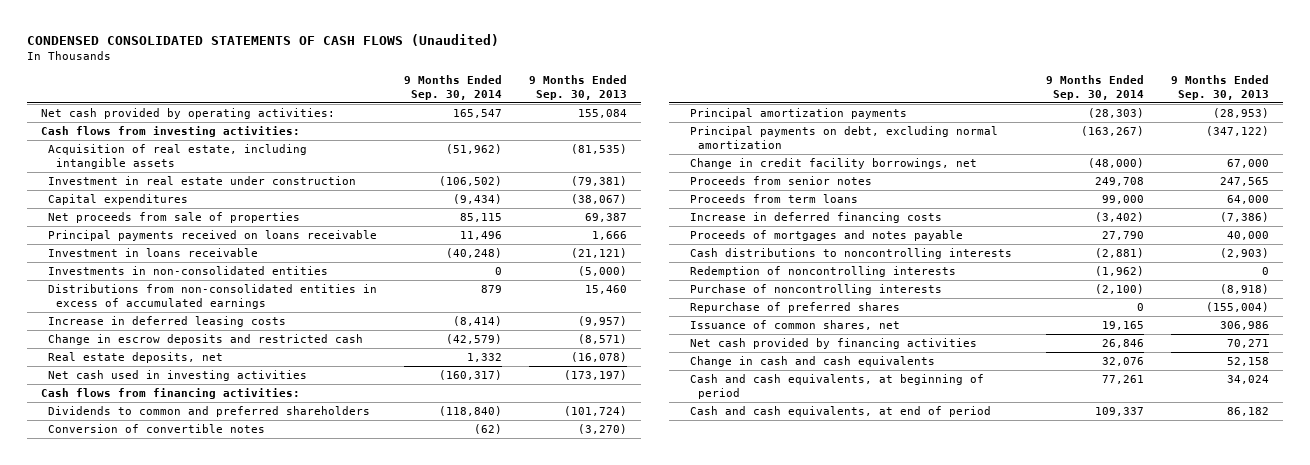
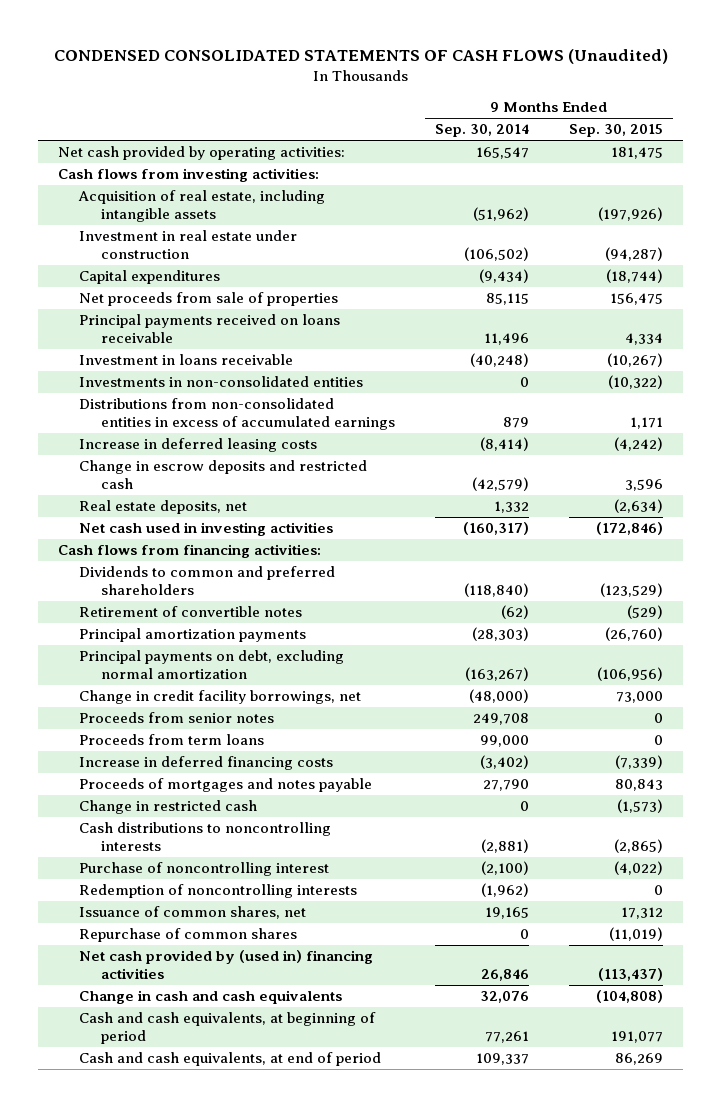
- | 9 Months Ended Sep. 30, 2014 | 9 Months Ended Sep. 30, 2013
+ | 9 Months Ended Sep. 30, 2014 | 9 Months Ended Sep. 30, 2015
- Conversion of convertible notes | (62) | (3,270)
+ Retirement of convertible notes | (62) | (529)
+ Change in restricted cash | 0 | (1,573)
+ Purchase of noncontrolling interest | (2,100) | (4,022)
- Purchase of noncontrolling interests | (2,100) | (8,918)
- Repurchase of preferred shares | 0 | (155,004)
- Net cash provided by financing activities | 26,846 | 70,271
+ Repurchase of common shares | 0 | (11,019)
+ Net cash provided by (used in) financing activities | 26,846 | (113,437)

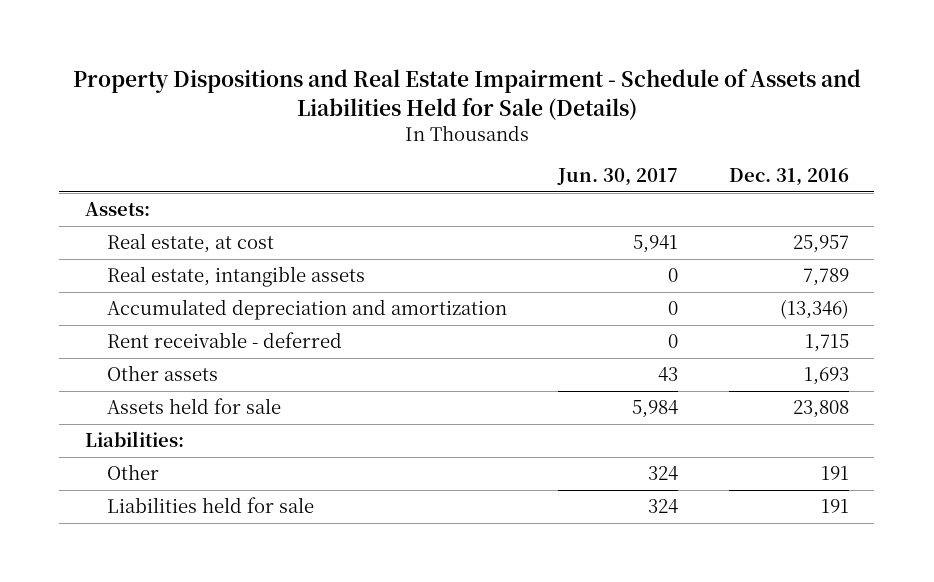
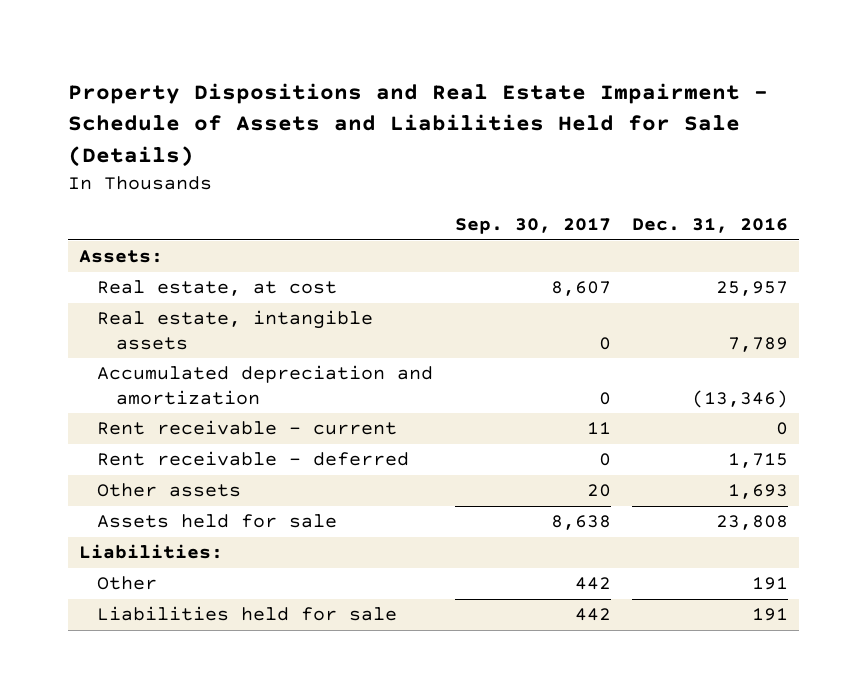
- | Jun. 30, 2017 | Dec. 31, 2016
+ | Sep. 30, 2017 | Dec. 31, 2016
+ Rent receivable - current | 11 | 0

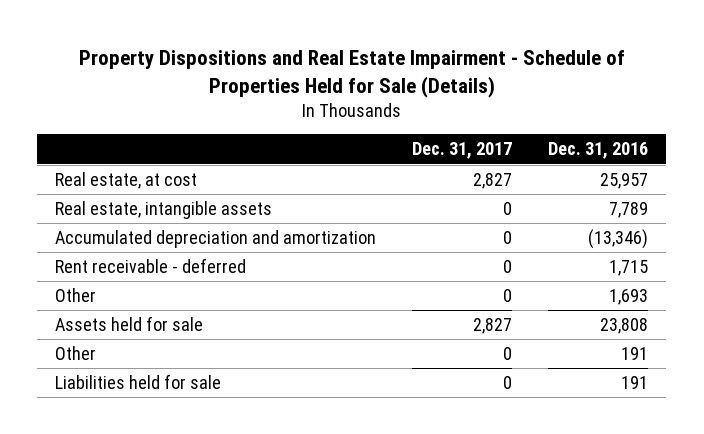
- Property Dispositions and Real Estate Impairment - Schedule of Assets and Liabilities Held for Sale (Details)
+ Property Dispositions and Real Estate Impairment - Schedule of Properties Held for Sale (Details)
- | Sep. 30, 2017 | Dec. 31, 2016
+ | Dec. 31, 2017 | Dec. 31, 2016
- Assets:
- Rent receivable - current | 11 | 0
- Other assets | 20 | 1,693
+ Other | 0 | 1,693
- Liabilities:

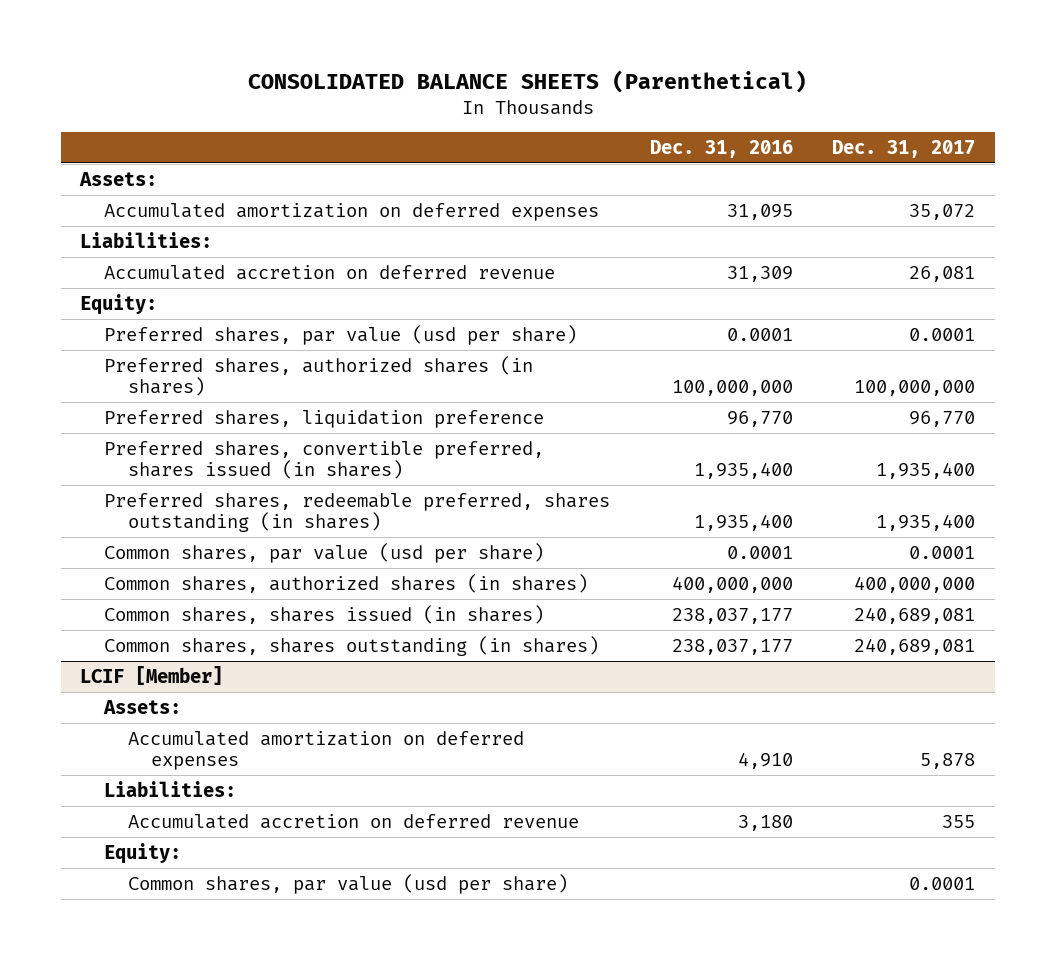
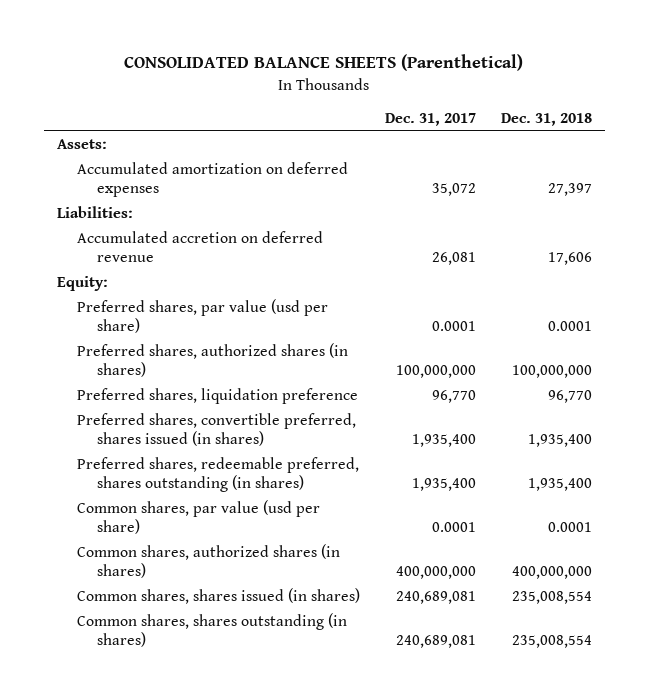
- | Dec. 31, 2016 | Dec. 31, 2017
+ | Dec. 31, 2017 | Dec. 31, 2018
- LCIF [Member]
- Assets:
- Accumulated amortization on deferred expenses | 4,910 | 5,878
- Liabilities:
- Accumulated accretion on deferred revenue | 3,180 | 355
- Equity:
- Common shares, par value (usd per share) | | 0.0001

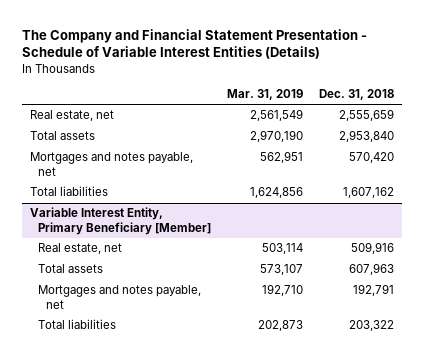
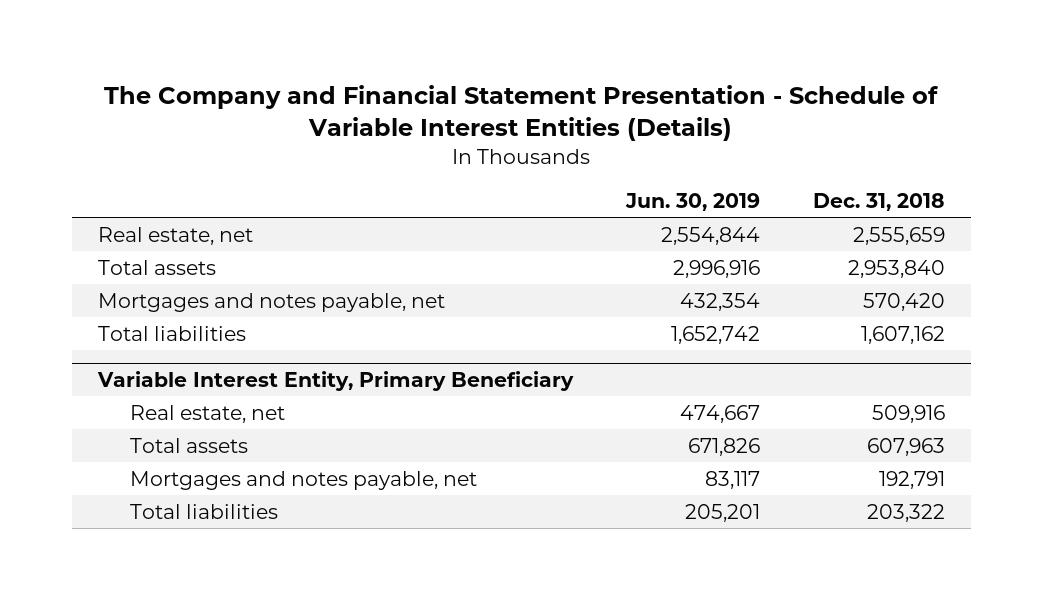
- | Mar. 31, 2019 | Dec. 31, 2018
+ | Jun. 30, 2019 | Dec. 31, 2018
- Variable Interest Entity, Primary Beneficiary [Member]
+ Variable Interest Entity, Primary Beneficiary

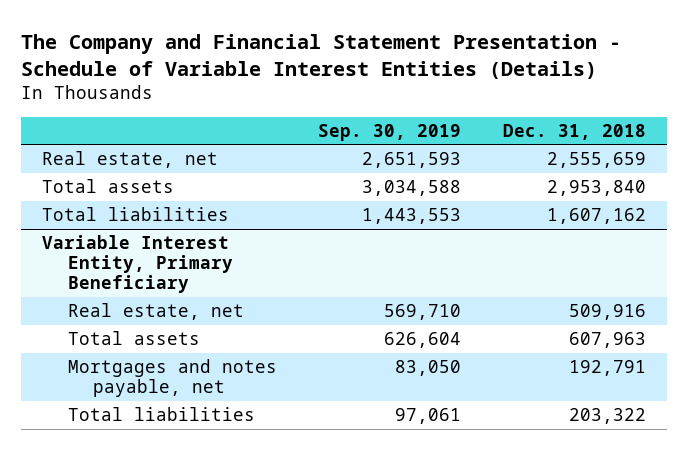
- | Jun. 30, 2019 | Dec. 31, 2018
+ | Sep. 30, 2019 | Dec. 31, 2018
- Mortgages and notes payable, net | 432,354 | 570,420

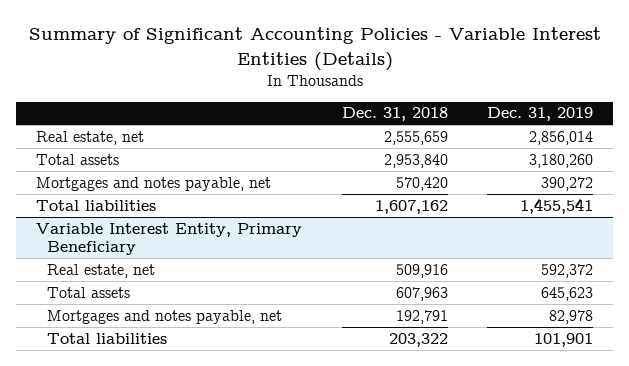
- The Company and Financial Statement Presentation - Schedule of Variable Interest Entities (Details)
+ Summary of Significant Accounting Policies - Variable Interest Entities (Details)
- | Sep. 30, 2019 | Dec. 31, 2018
+ | Dec. 31, 2018 | Dec. 31, 2019
+ Mortgages and notes payable, net | 570,420 | 390,272

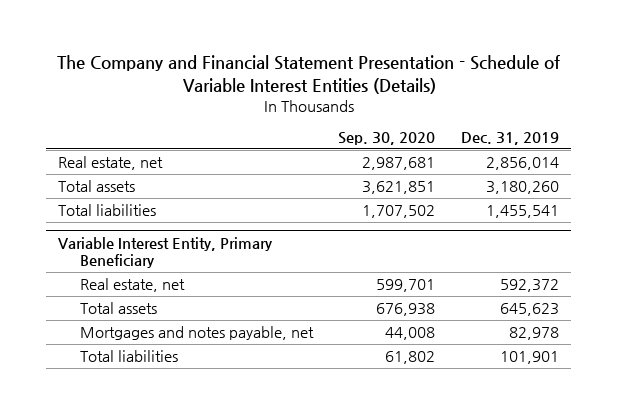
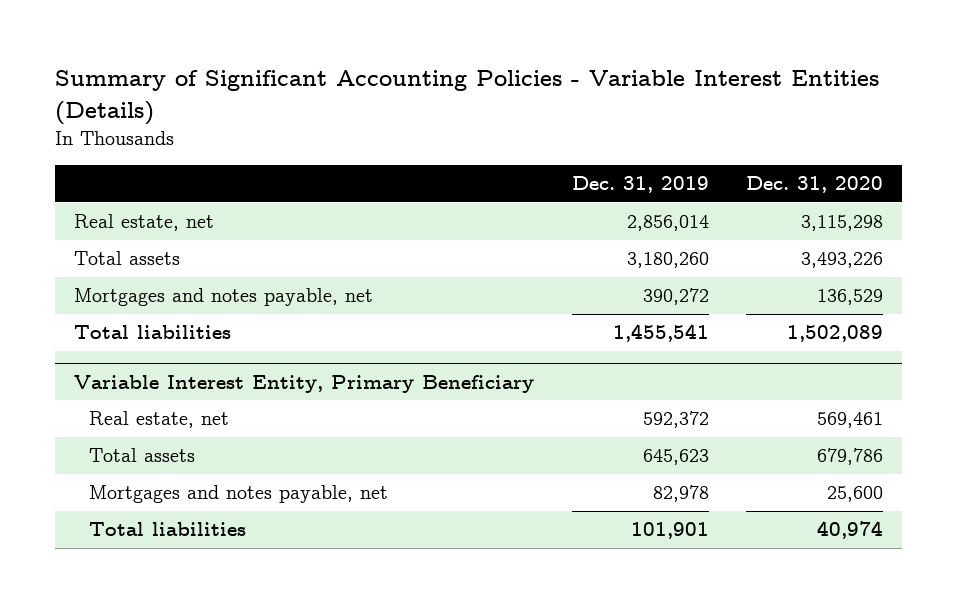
- The Company and Financial Statement Presentation - Schedule of Variable Interest Entities (Details)
+ Summary of Significant Accounting Policies - Variable Interest Entities (Details)
- | Sep. 30, 2020 | Dec. 31, 2019
+ | Dec. 31, 2019 | Dec. 31, 2020
+ Mortgages and notes payable, net | 390,272 | 136,529

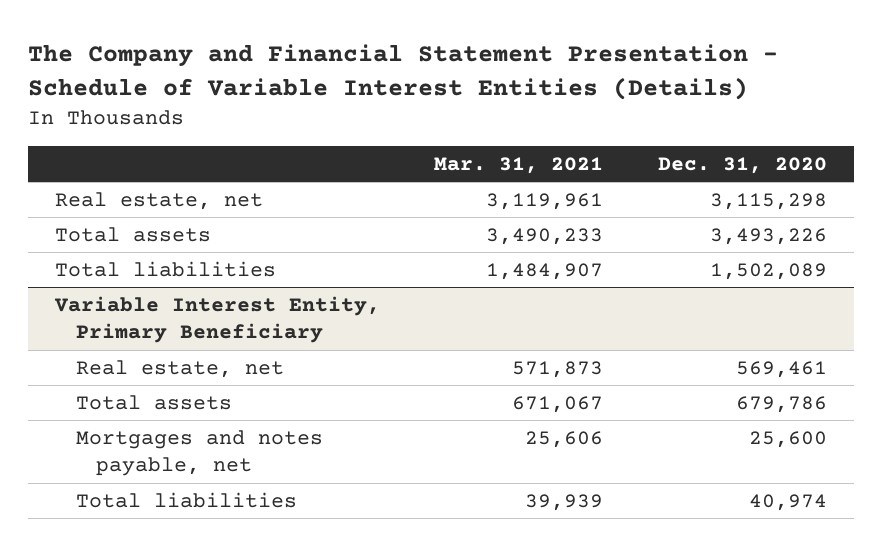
- Summary of Significant Accounting Policies - Variable Interest Entities (Details)
+ The Company and Financial Statement Presentation - Schedule of Variable Interest Entities (Details)
- | Dec. 31, 2019 | Dec. 31, 2020
+ | Mar. 31, 2021 | Dec. 31, 2020
- Mortgages and notes payable, net | 390,272 | 136,529

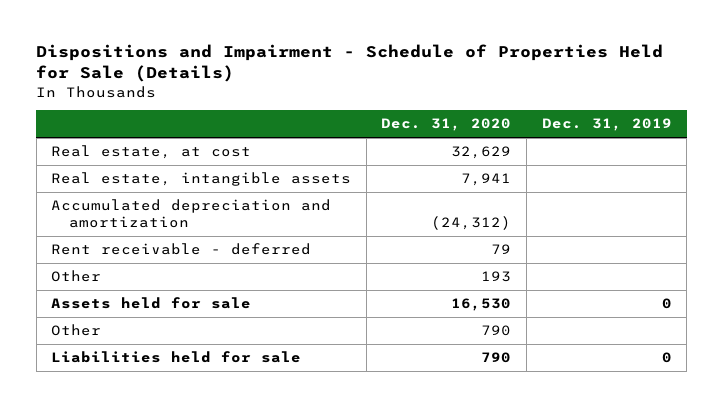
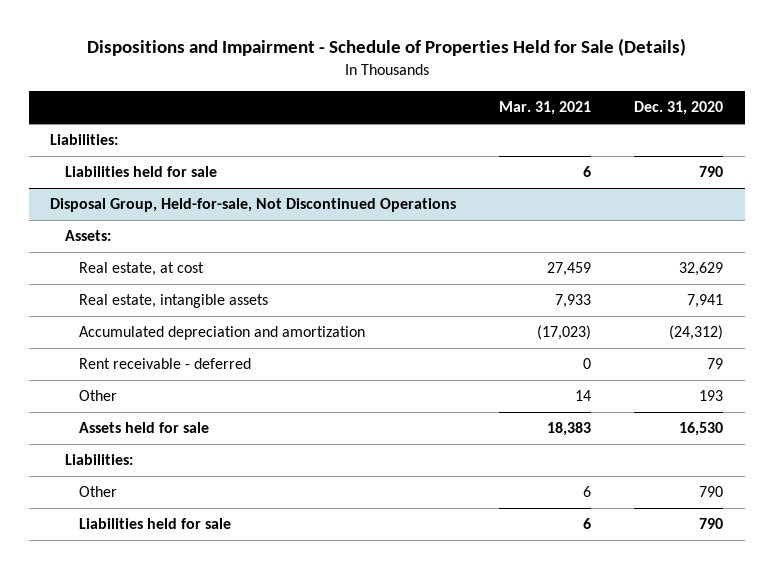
- | Dec. 31, 2020 | Dec. 31, 2019
+ | Mar. 31, 2021 | Dec. 31, 2020
+ Liabilities:
+ Liabilities held for sale | 6 | 790
+ Disposal Group, Held-for-sale, Not Discontinued Operations
+ Assets:
+ Liabilities:

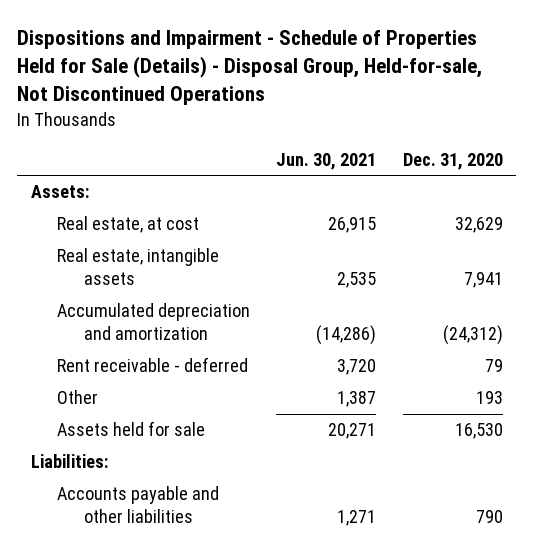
- Dispositions and Impairment - Schedule of Properties Held for Sale (Details)
+ Dispositions and Impairment - Schedule of Properties Held for Sale (Details) - Disposal Group, Held-for-sale, Not Discontinued Operations
- | Mar. 31, 2021 | Dec. 31, 2020
+ | Jun. 30, 2021 | Dec. 31, 2020
- Liabilities:
- Liabilities held for sale | 6 | 790
- Disposal Group, Held-for-sale, Not Discontinued Operations
- Other | 6 | 790
- Liabilities held for sale | 6 | 790
+ Accounts payable and other liabilities | 1,271 | 790

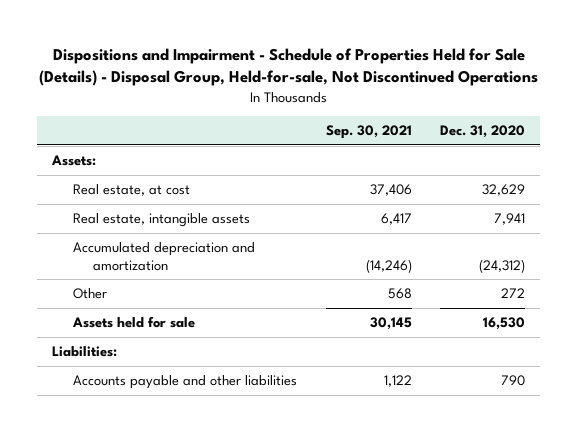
- | Jun. 30, 2021 | Dec. 31, 2020
+ | Sep. 30, 2021 | Dec. 31, 2020
- Rent receivable - deferred | 3,720 | 79
- Other | 1,387 | 193
+ Other | 568 | 272

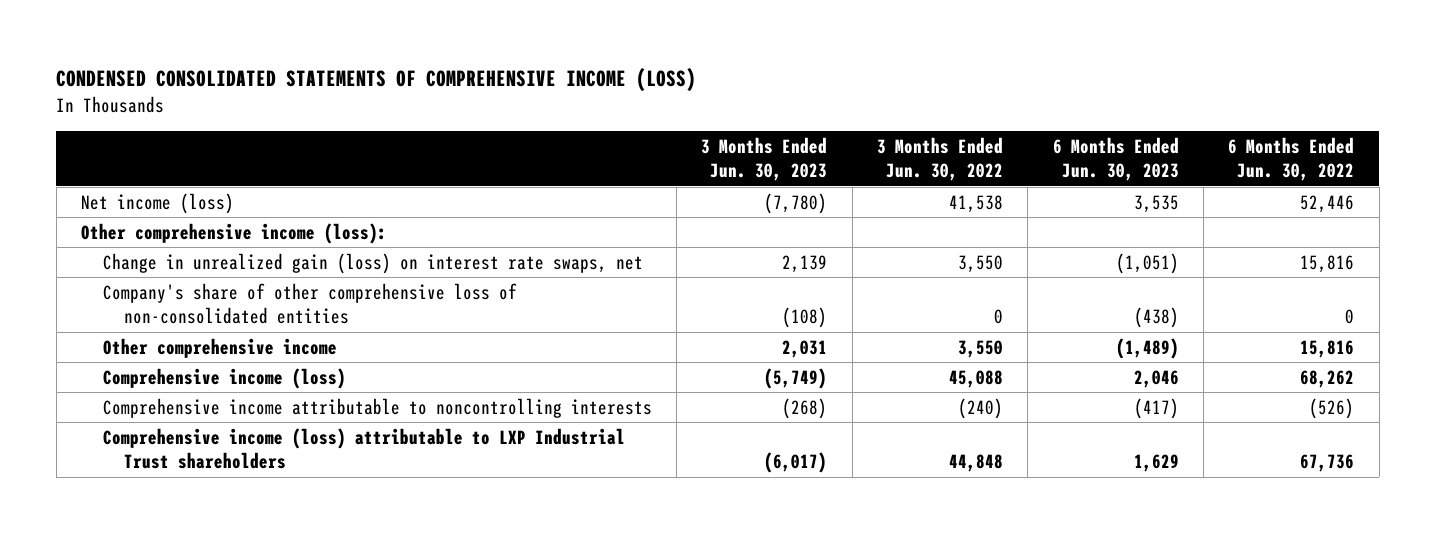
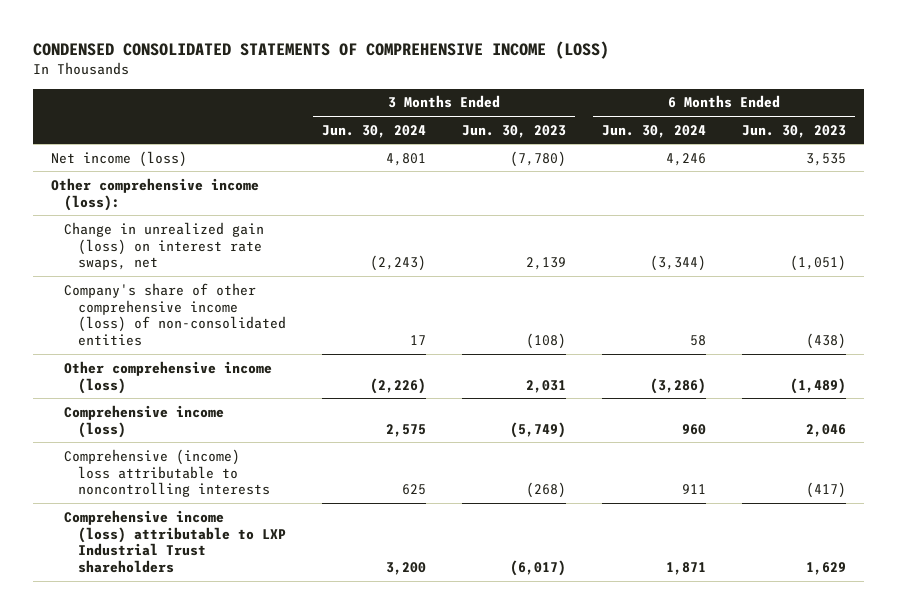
- | 3 Months Ended Jun. 30, 2023 | 3 Months Ended Jun. 30, 2022 | 6 Months Ended Jun. 30, 2023 | 6 Months Ended Jun. 30, 2022
+ | 3 Months Ended Jun. 30, 2024 | 3 Months Ended Jun. 30, 2023 | 6 Months Ended Jun. 30, 2024 | 6 Months Ended Jun. 30, 2023
- Company's share of other comprehensive loss of non-consolidated entities | (108) | 0 | (438) | 0
- Other comprehensive income | 2,031 | 3,550 | (1,489) | 15,816
+ Company's share of other comprehensive income (loss) of non-consolidated entities | 17 | (108) | 58 | (438)
+ Other comprehensive income (loss) | (2,226) | 2,031 | (3,286) | (1,489)
- Comprehensive income attributable to noncontrolling interests | (268) | (240) | (417) | (526)
+ Comprehensive (income) loss attributable to noncontrolling interests | 625 | (268) | 911 | (417)

